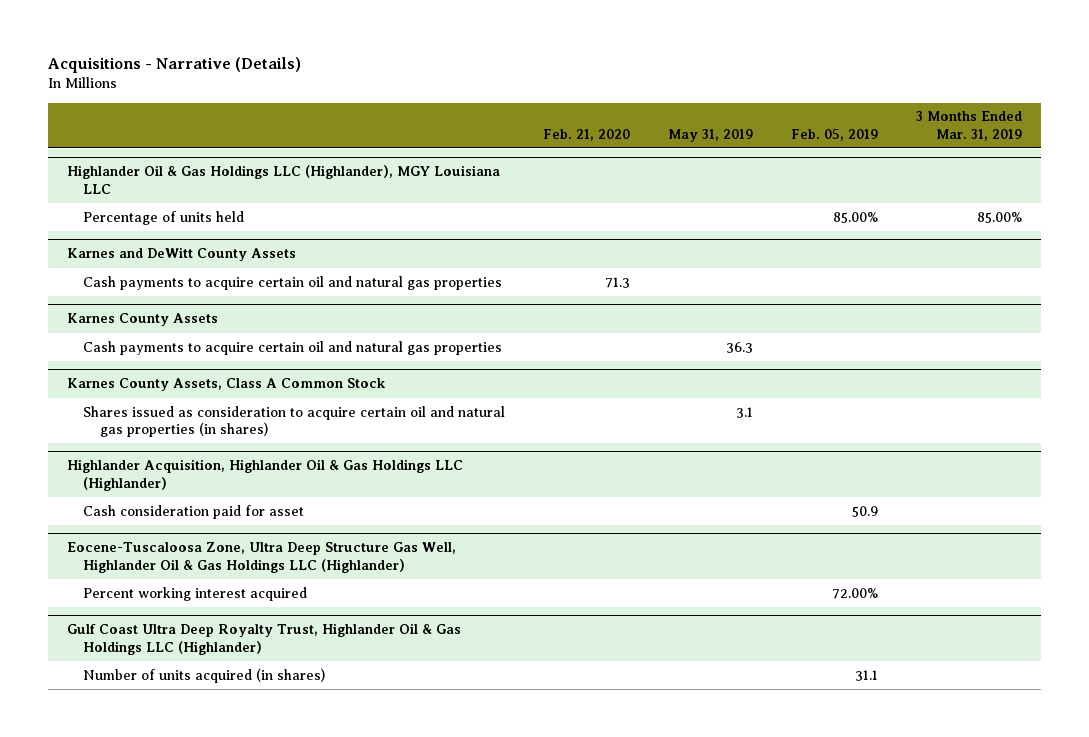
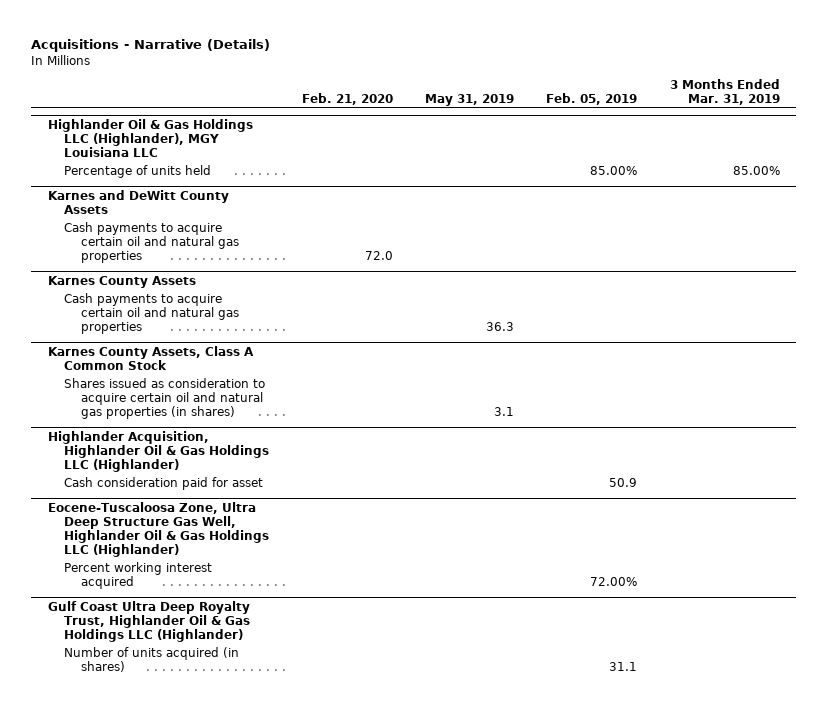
@ Karnes and DeWitt County Assets
- Cash payments to acquire certain oil and natural gas properties | 71.3 | | |
+ Cash payments to acquire certain oil and natural gas properties | 72.0 | | |

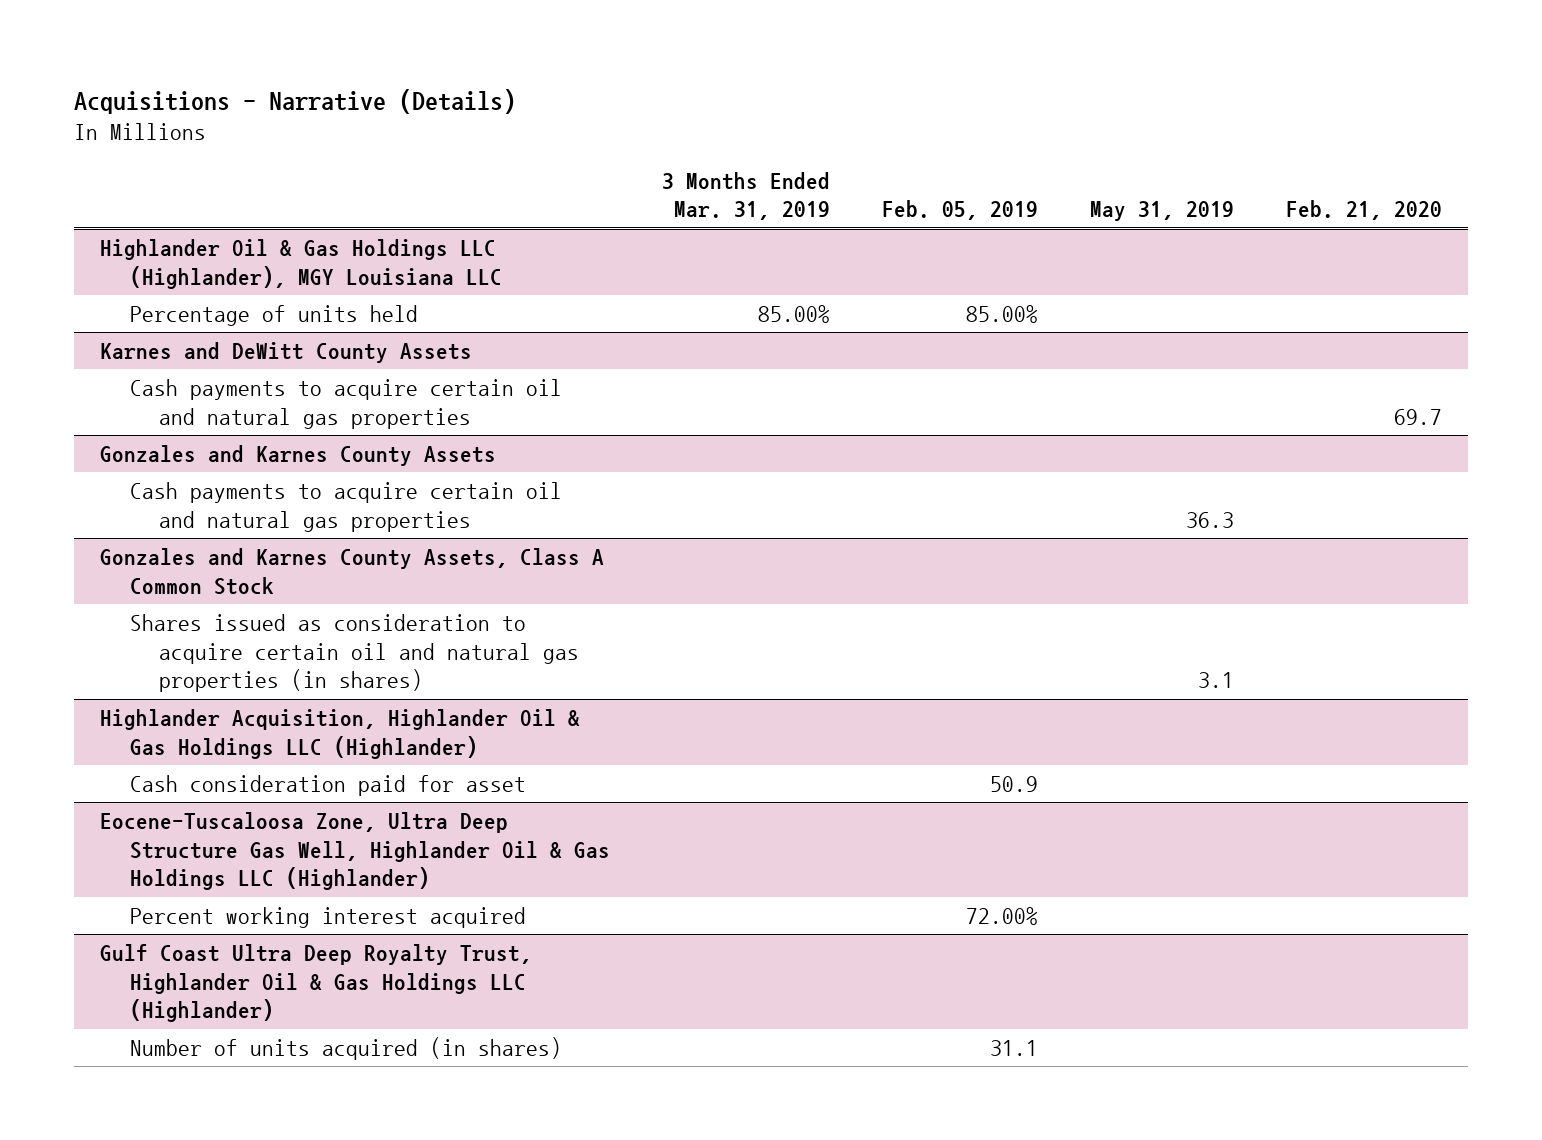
- | Feb. 21, 2020 | May 31, 2019 | Feb. 05, 2019 | 3 Months Ended Mar. 31, 2019
+ | 3 Months Ended Mar. 31, 2019 | Feb. 05, 2019 | May 31, 2019 | Feb. 21, 2020
@ Karnes and DeWitt County Assets
- Cash payments to acquire certain oil and natural gas properties | 72.0 | | |
- Karnes County Assets
@ Karnes and DeWitt County Assets
+ Cash payments to acquire certain oil and natural gas properties | | | | 69.7
+ Gonzales and Karnes County Assets
- Karnes County Assets, Class A Common Stock
+ Gonzales and Karnes County Assets, Class A Common Stock

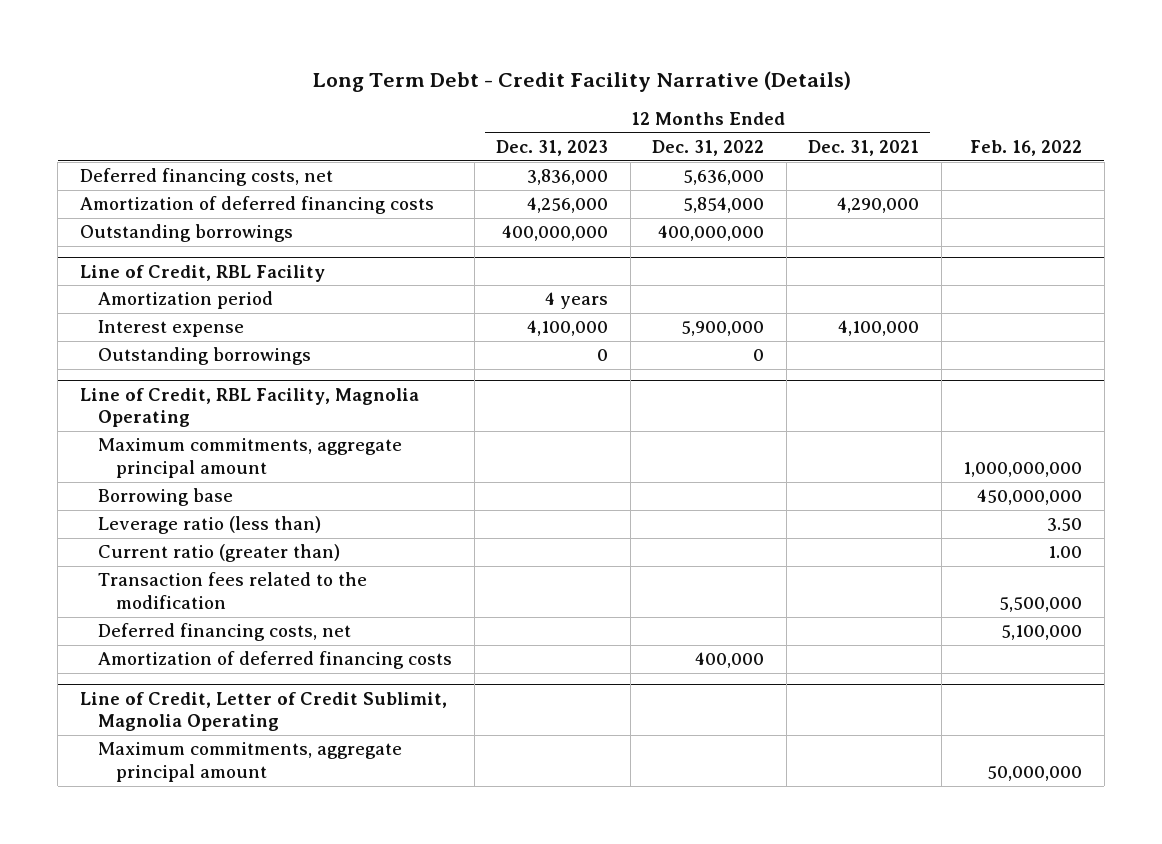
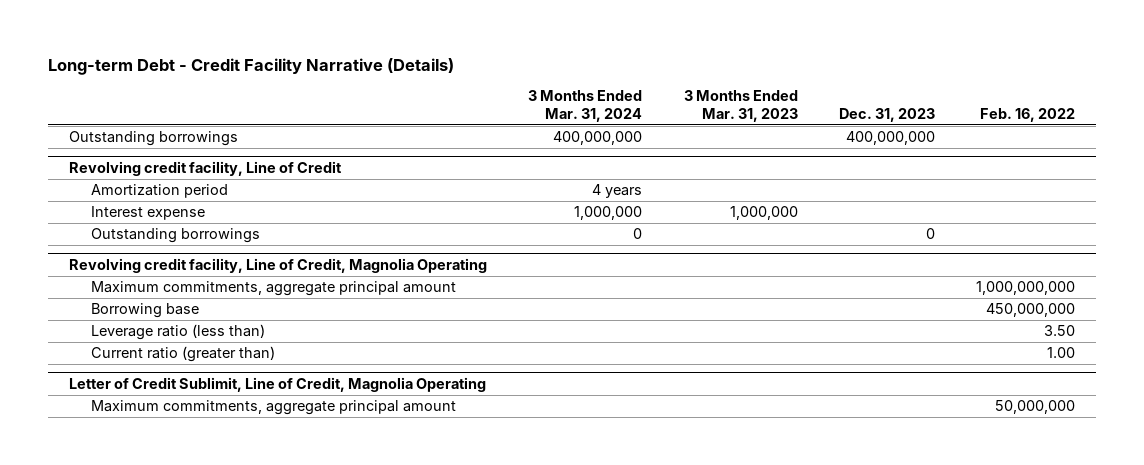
- Long Term Debt - Credit Facility Narrative (Details)
+ Long-term Debt - Credit Facility Narrative (Details)
- | 12 Months Ended Dec. 31, 2023 | 12 Months Ended Dec. 31, 2022 | 12 Months Ended Dec. 31, 2021 | Feb. 16, 2022
+ | 3 Months Ended Mar. 31, 2024 | 3 Months Ended Mar. 31, 2023 | Dec. 31, 2023 | Feb. 16, 2022
- Deferred financing costs, net | 3,836,000 | 5,636,000 | |
- Amortization of deferred financing costs | 4,256,000 | 5,854,000 | 4,290,000 |
- Line of Credit, RBL Facility
+ Revolving credit facility, Line of Credit
- Line of Credit, RBL Facility, Magnolia Operating
+ Revolving credit facility, Line of Credit, Magnolia Operating
- Transaction fees related to the modification | | | | 5,500,000
- Deferred financing costs, net | | | | 5,100,000
- Amortization of deferred financing costs | | 400,000 | |
- Line of Credit, Letter of Credit Sublimit, Magnolia Operating
+ Letter of Credit Sublimit, Line of Credit, Magnolia Operating

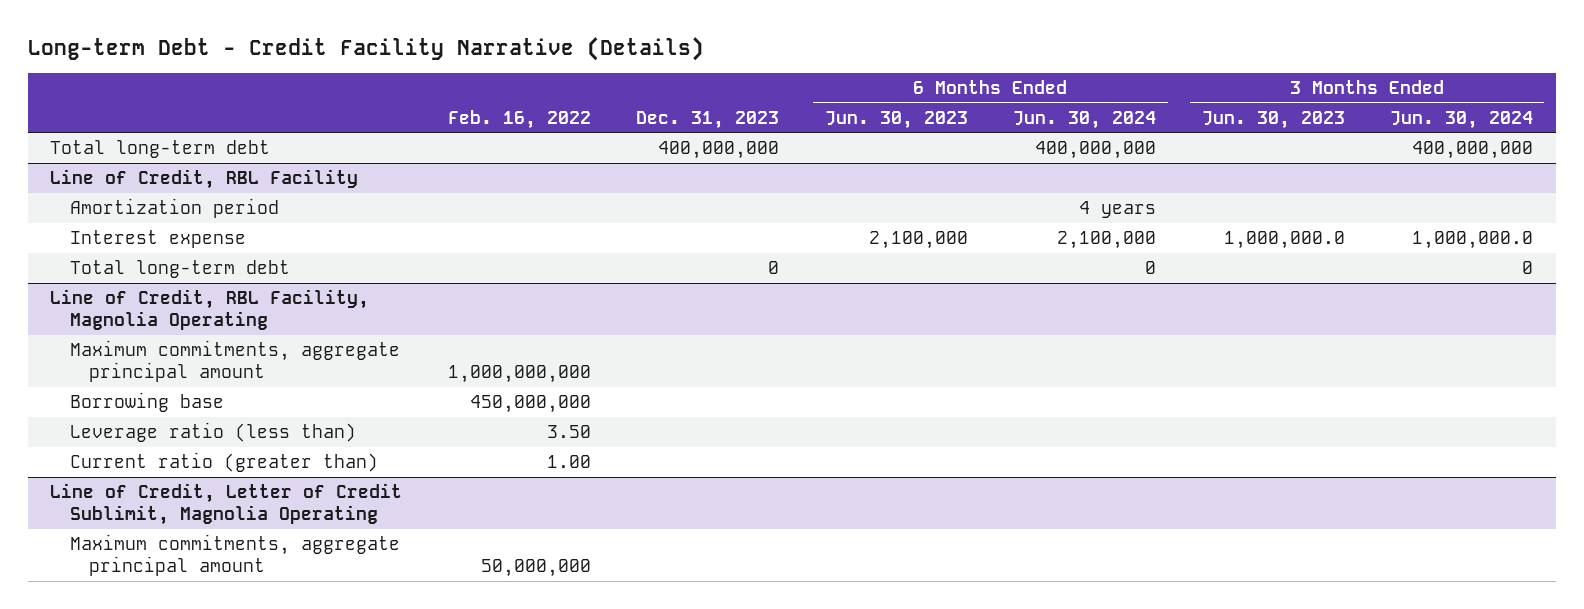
- | 3 Months Ended Mar. 31, 2024 | 3 Months Ended Mar. 31, 2023 | Dec. 31, 2023 | Feb. 16, 2022
+ | Feb. 16, 2022 | Dec. 31, 2023 | 6 Months Ended Jun. 30, 2023 | 6 Months Ended Jun. 30, 2024 | 3 Months Ended Jun. 30, 2023 | 3 Months Ended Jun. 30, 2024
- Outstanding borrowings | 400,000,000 | | 400,000,000 |
- Revolving credit facility, Line of Credit
+ Total long-term debt | | 400,000,000 | | 400,000,000 | | 400,000,000
+ Line of Credit, RBL Facility
- Outstanding borrowings | 0 | | 0 |
- Revolving credit facility, Line of Credit, Magnolia Operating
+ Total long-term debt | | 0 | | 0 | | 0
+ Line of Credit, RBL Facility, Magnolia Operating
- Letter of Credit Sublimit, Line of Credit, Magnolia Operating
+ Line of Credit, Letter of Credit Sublimit, Magnolia Operating

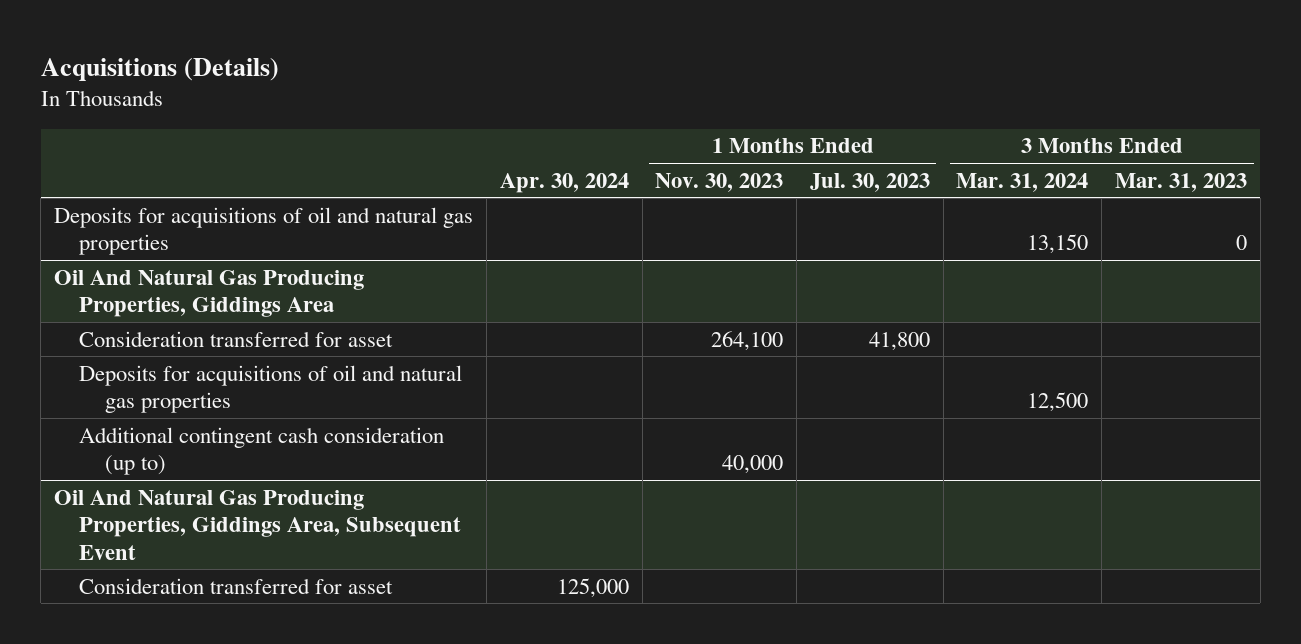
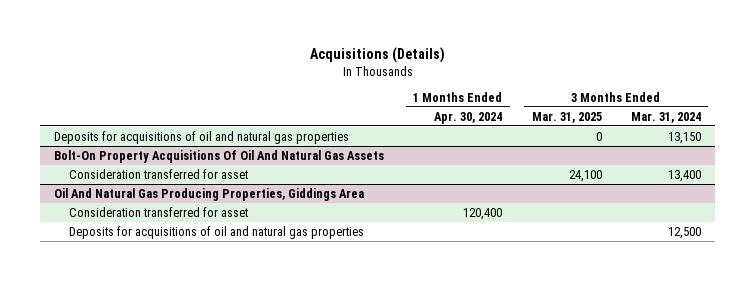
- | Apr. 30, 2024 | 1 Months Ended Nov. 30, 2023 | 1 Months Ended Jul. 30, 2023 | 3 Months Ended Mar. 31, 2024 | 3 Months Ended Mar. 31, 2023
+ | 1 Months Ended Apr. 30, 2024 | 3 Months Ended Mar. 31, 2025 | 3 Months Ended Mar. 31, 2024
+ Bolt-On Property Acquisitions Of Oil And Natural Gas Assets
+ Consideration transferred for asset | | 24,100 | 13,400
@ Oil And Natural Gas Producing Properties, Giddings Area
- Additional contingent cash consideration (up to) | | 40,000 | | |
- Oil And Natural Gas Producing Properties, Giddings Area, Subsequent Event
- Consideration transferred for asset | 125,000 | | | |

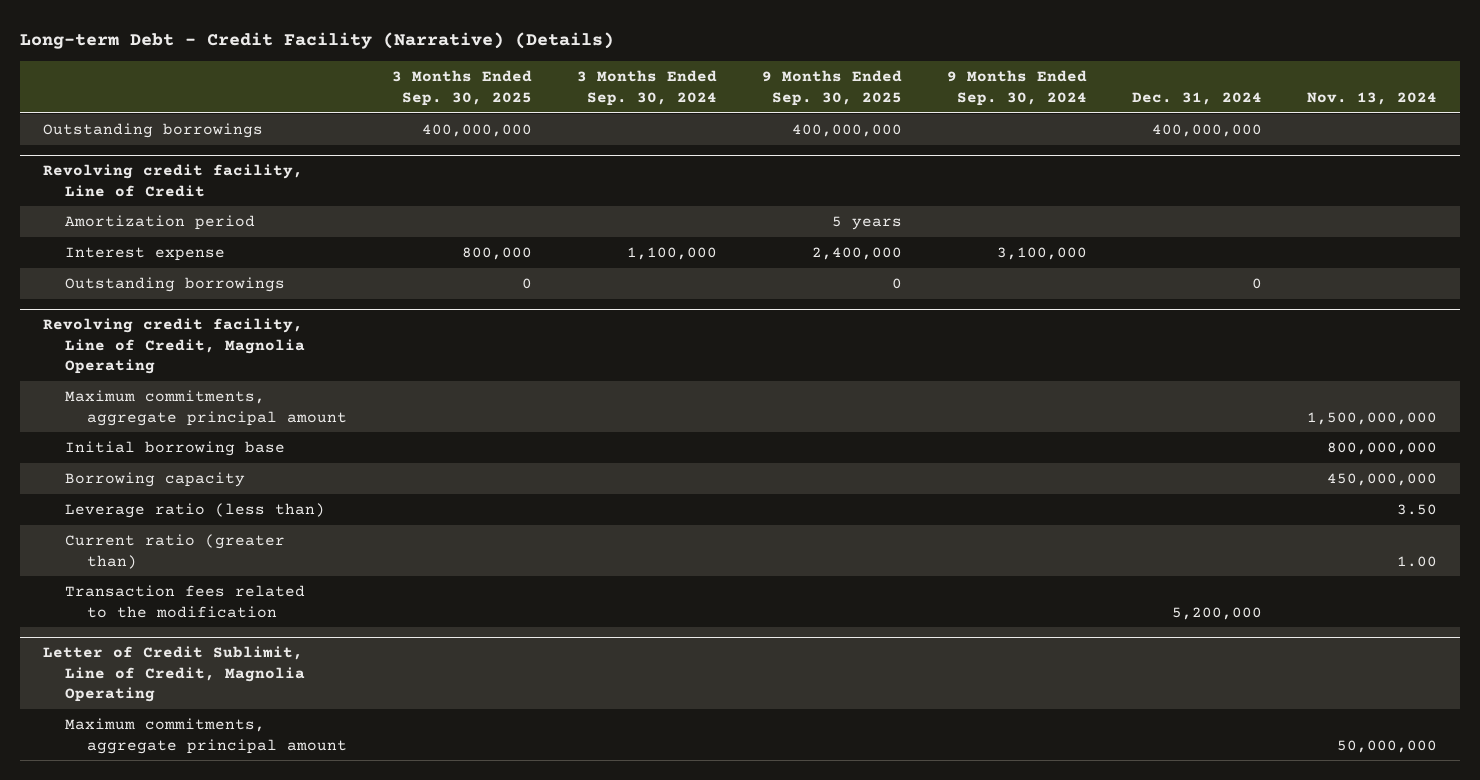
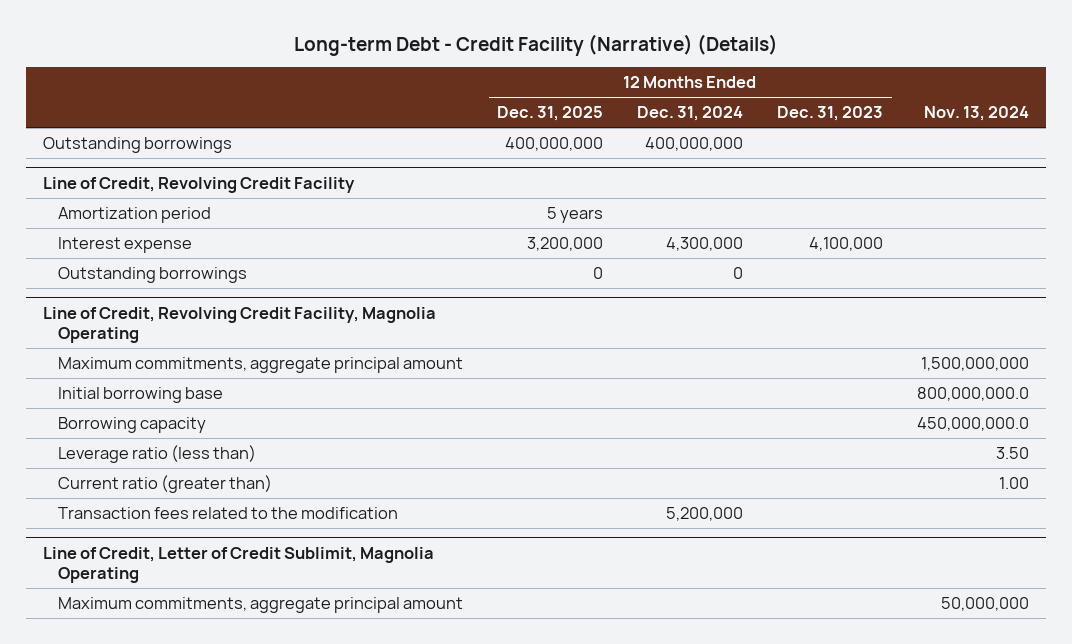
- | 3 Months Ended Sep. 30, 2025 | 3 Months Ended Sep. 30, 2024 | 9 Months Ended Sep. 30, 2025 | 9 Months Ended Sep. 30, 2024 | Dec. 31, 2024 | Nov. 13, 2024
+ | 12 Months Ended Dec. 31, 2025 | 12 Months Ended Dec. 31, 2024 | 12 Months Ended Dec. 31, 2023 | Nov. 13, 2024
- Revolving credit facility, Line of Credit
+ Line of Credit, Revolving Credit Facility
- Revolving credit facility, Line of Credit, Magnolia Operating
+ Line of Credit, Revolving Credit Facility, Magnolia Operating
- Initial borrowing base | | | | | | 800,000,000
- Borrowing capacity | | | | | | 450,000,000
+ Initial borrowing base | | | | 800,000,000.0
+ Borrowing capacity | | | | 450,000,000.0
- Letter of Credit Sublimit, Line of Credit, Magnolia Operating
+ Line of Credit, Letter of Credit Sublimit, Magnolia Operating

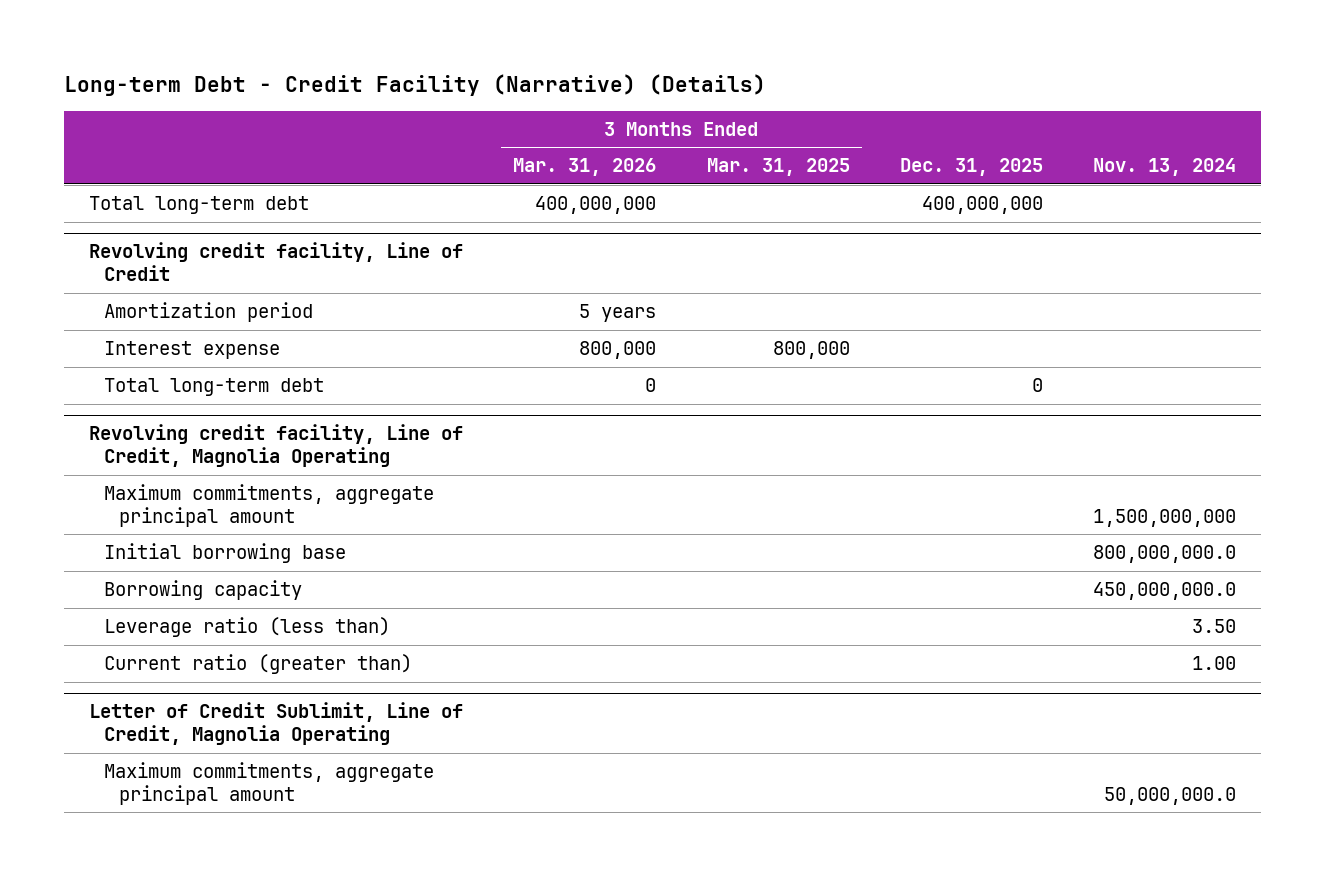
- | 12 Months Ended Dec. 31, 2025 | 12 Months Ended Dec. 31, 2024 | 12 Months Ended Dec. 31, 2023 | Nov. 13, 2024
+ | 3 Months Ended Mar. 31, 2026 | 3 Months Ended Mar. 31, 2025 | Dec. 31, 2025 | Nov. 13, 2024
- Outstanding borrowings | 400,000,000 | 400,000,000 | |
- Line of Credit, Revolving Credit Facility
+ Total long-term debt | 400,000,000 | | 400,000,000 |
+ Revolving credit facility, Line of Credit
- Outstanding borrowings | 0 | 0 | |
- Line of Credit, Revolving Credit Facility, Magnolia Operating
+ Total long-term debt | 0 | | 0 |
+ Revolving credit facility, Line of Credit, Magnolia Operating
- Transaction fees related to the modification | | 5,200,000 | |
- Line of Credit, Letter of Credit Sublimit, Magnolia Operating
- Maximum commitments, aggregate principal amount | | | | 50,000,000
+ Letter of Credit Sublimit, Line of Credit, Magnolia Operating
+ Maximum commitments, aggregate principal amount | | | | 50,000,000.0

